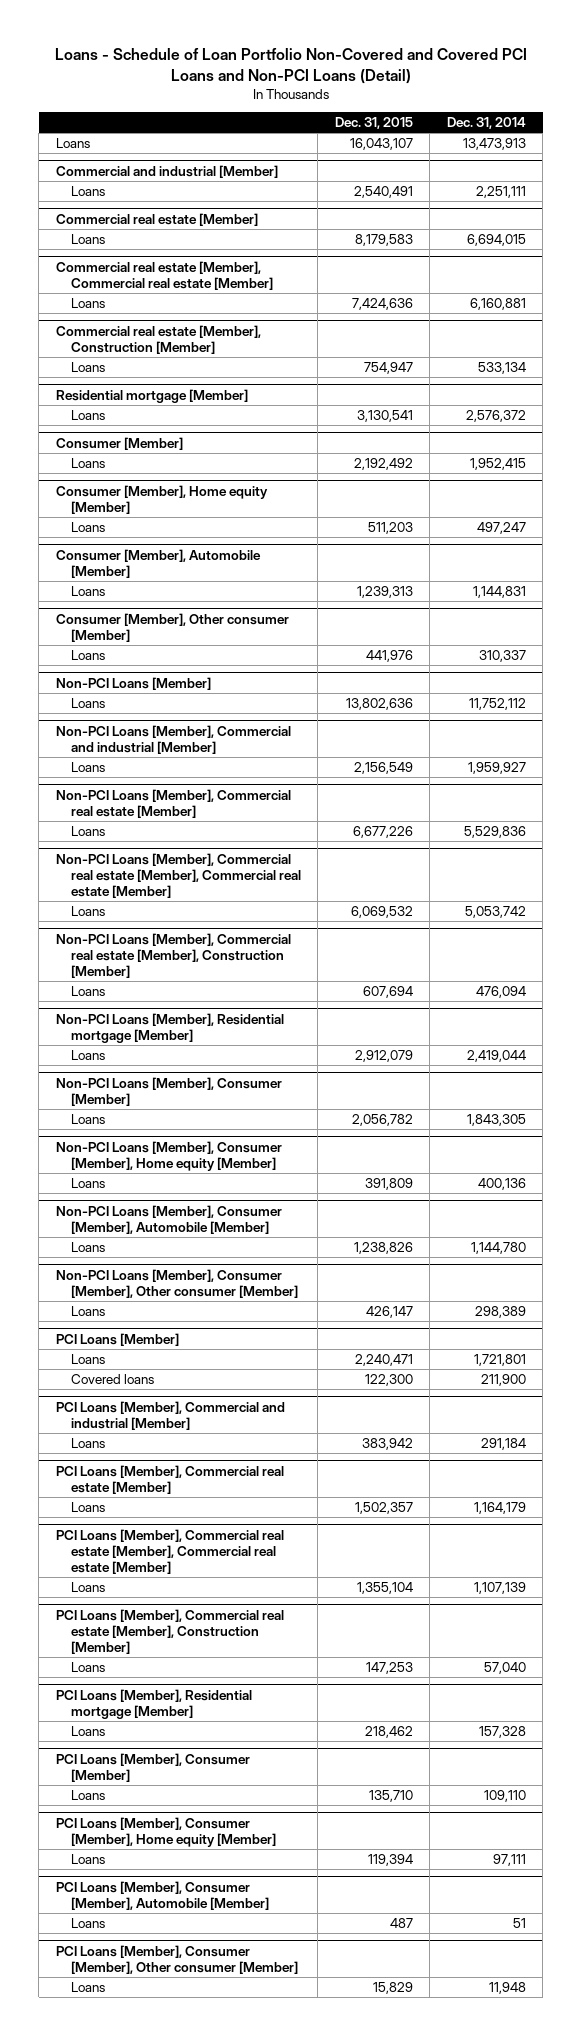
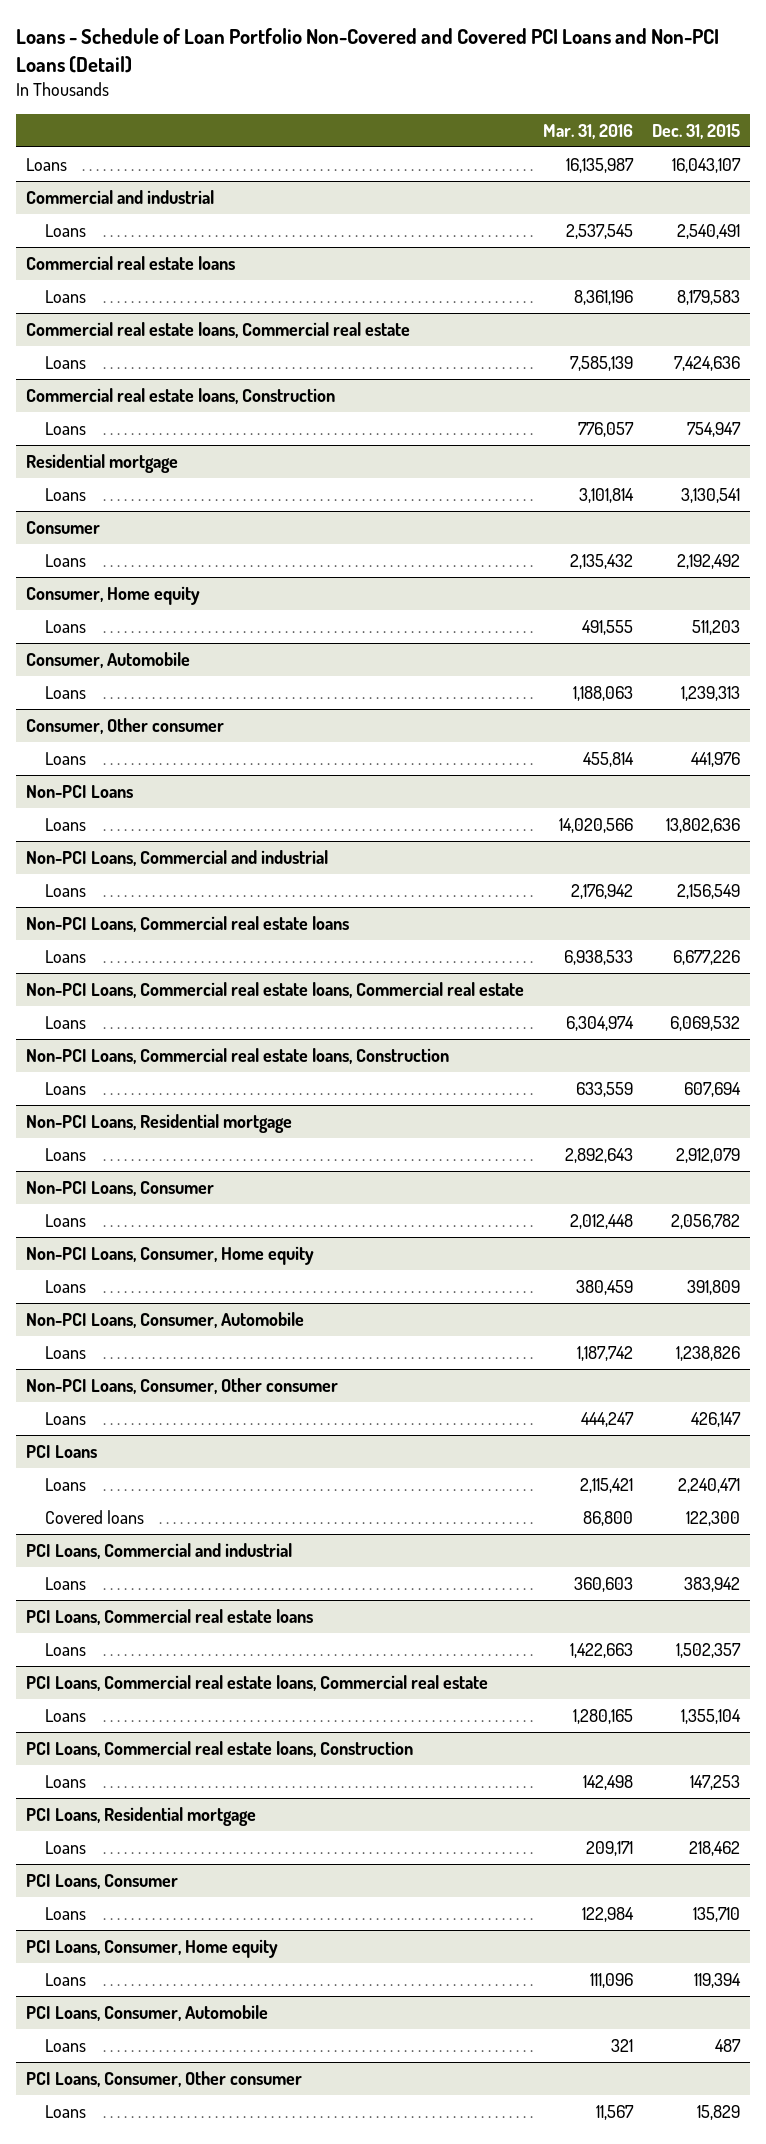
- | Dec. 31, 2015 | Dec. 31, 2014
+ | Mar. 31, 2016 | Dec. 31, 2015
- Commercial and industrial [Member]
+ Commercial and industrial
- Commercial real estate [Member]
+ Commercial real estate loans
- Commercial real estate [Member], Commercial real estate [Member]
+ Commercial real estate loans, Commercial real estate
- Commercial real estate [Member], Construction [Member]
+ Commercial real estate loans, Construction
- Residential mortgage [Member]
+ Residential mortgage
- Consumer [Member]
+ Consumer
- Consumer [Member], Home equity [Member]
+ Consumer, Home equity
- Consumer [Member], Automobile [Member]
+ Consumer, Automobile
- Consumer [Member], Other consumer [Member]
+ Consumer, Other consumer
- Non-PCI Loans [Member]
+ Non-PCI Loans
- Non-PCI Loans [Member], Commercial and industrial [Member]
+ Non-PCI Loans, Commercial and industrial
- Non-PCI Loans [Member], Commercial real estate [Member]
+ Non-PCI Loans, Commercial real estate loans
- Non-PCI Loans [Member], Commercial real estate [Member], Commercial real estate [Member]
+ Non-PCI Loans, Commercial real estate loans, Commercial real estate
- Non-PCI Loans [Member], Commercial real estate [Member], Construction [Member]
+ Non-PCI Loans, Commercial real estate loans, Construction
- Non-PCI Loans [Member], Residential mortgage [Member]
+ Non-PCI Loans, Residential mortgage
- Non-PCI Loans [Member], Consumer [Member]
+ Non-PCI Loans, Consumer
- Non-PCI Loans [Member], Consumer [Member], Home equity [Member]
+ Non-PCI Loans, Consumer, Home equity
- Non-PCI Loans [Member], Consumer [Member], Automobile [Member]
+ Non-PCI Loans, Consumer, Automobile
- Non-PCI Loans [Member], Consumer [Member], Other consumer [Member]
+ Non-PCI Loans, Consumer, Other consumer
- PCI Loans [Member]
+ PCI Loans
- PCI Loans [Member], Commercial and industrial [Member]
+ PCI Loans, Commercial and industrial
- PCI Loans [Member], Commercial real estate [Member]
+ PCI Loans, Commercial real estate loans
- PCI Loans [Member], Commercial real estate [Member], Commercial real estate [Member]
+ PCI Loans, Commercial real estate loans, Commercial real estate
- PCI Loans [Member], Commercial real estate [Member], Construction [Member]
+ PCI Loans, Commercial real estate loans, Construction
- PCI Loans [Member], Residential mortgage [Member]
+ PCI Loans, Residential mortgage
- PCI Loans [Member], Consumer [Member]
+ PCI Loans, Consumer
- PCI Loans [Member], Consumer [Member], Home equity [Member]
+ PCI Loans, Consumer, Home equity
- PCI Loans [Member], Consumer [Member], Automobile [Member]
+ PCI Loans, Consumer, Automobile
- PCI Loans [Member], Consumer [Member], Other consumer [Member]
+ PCI Loans, Consumer, Other consumer

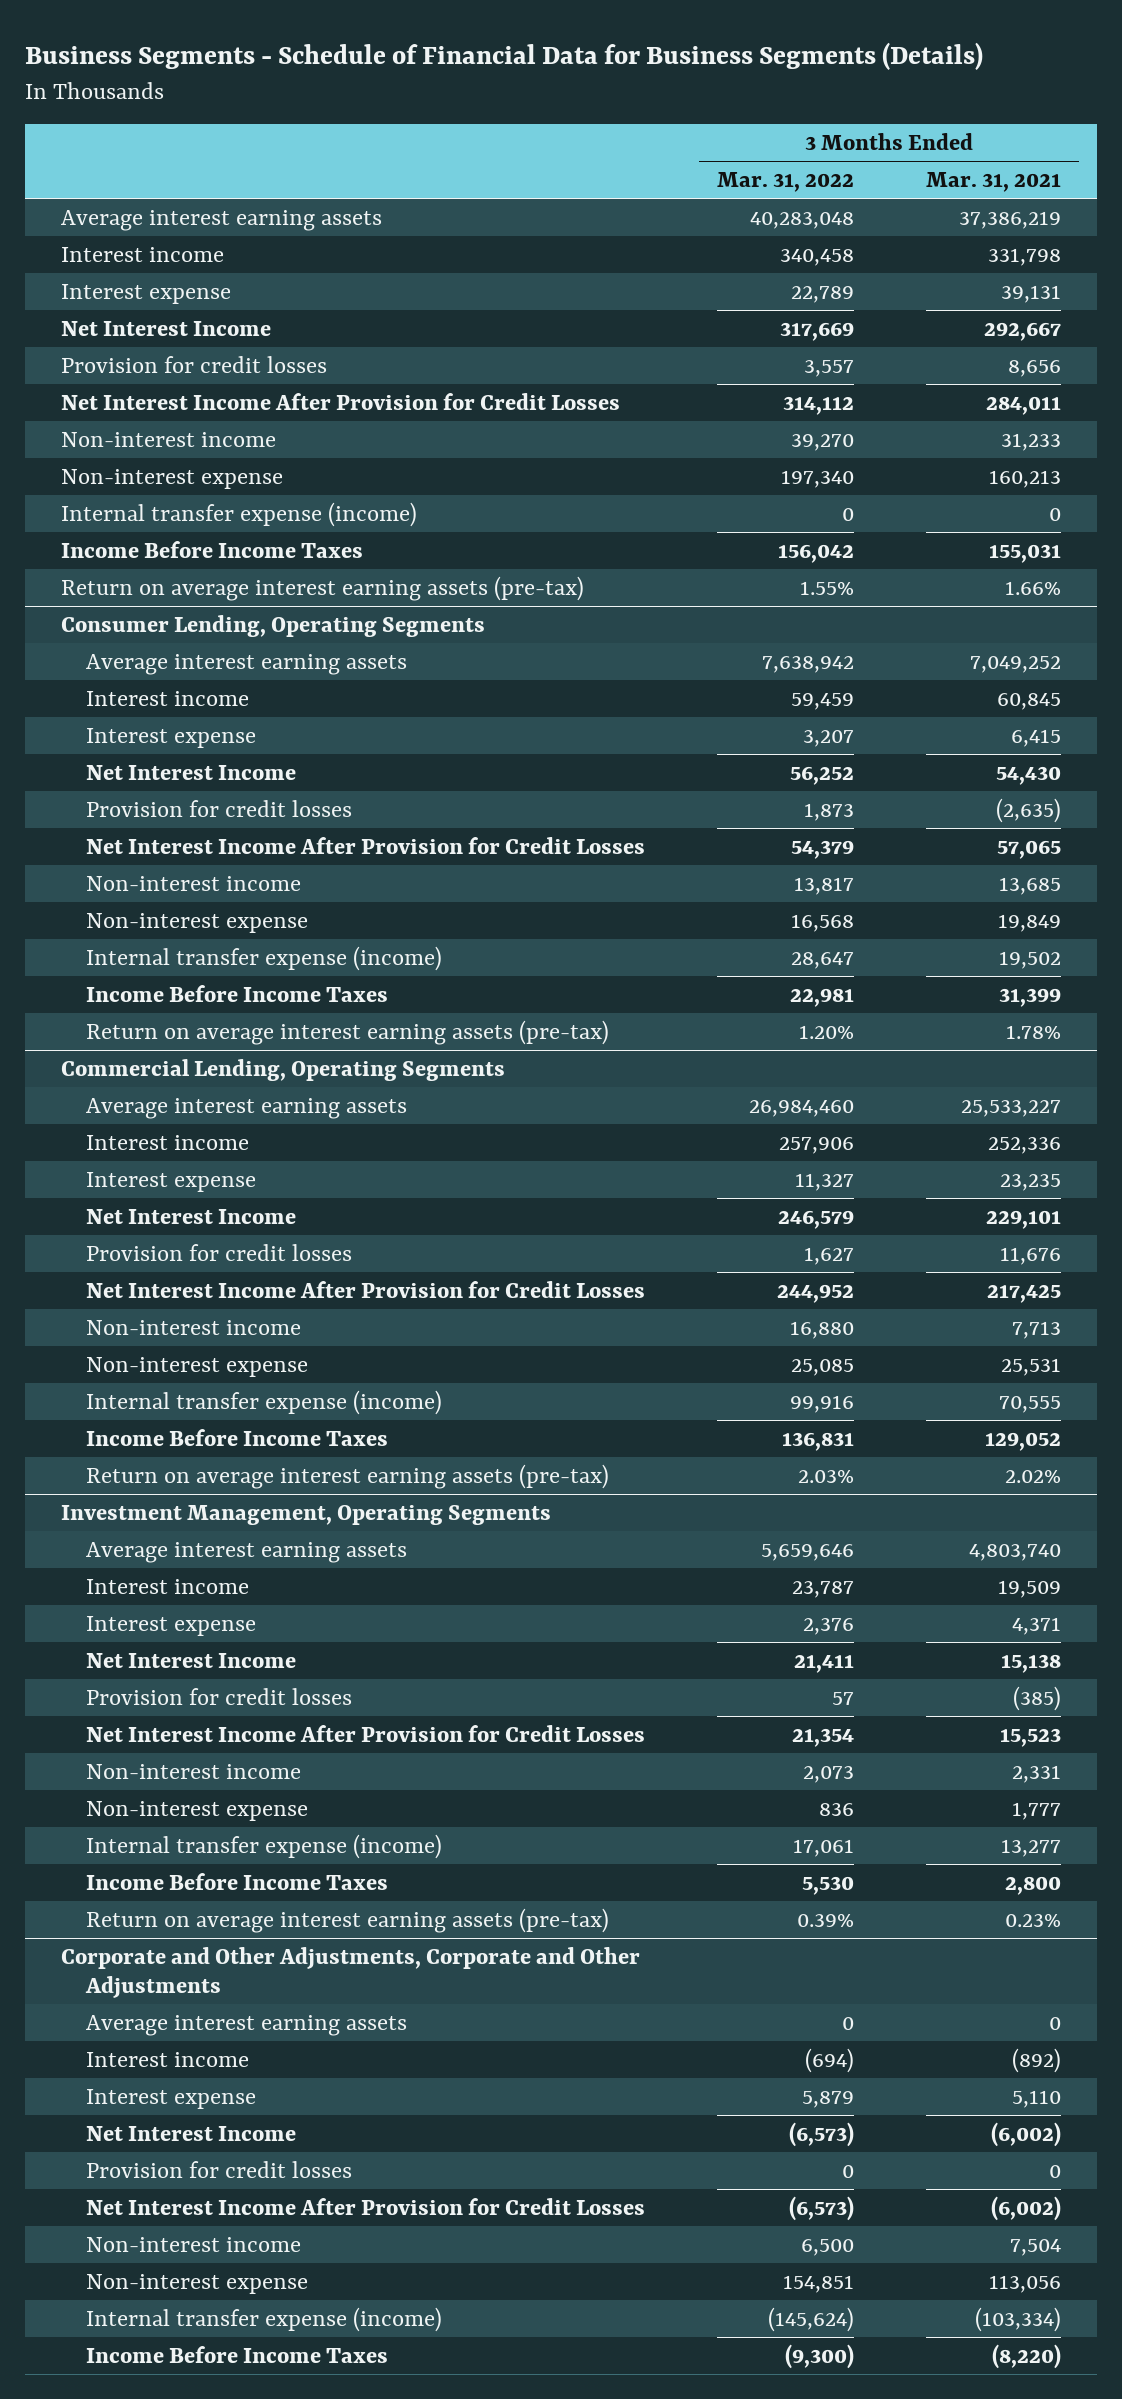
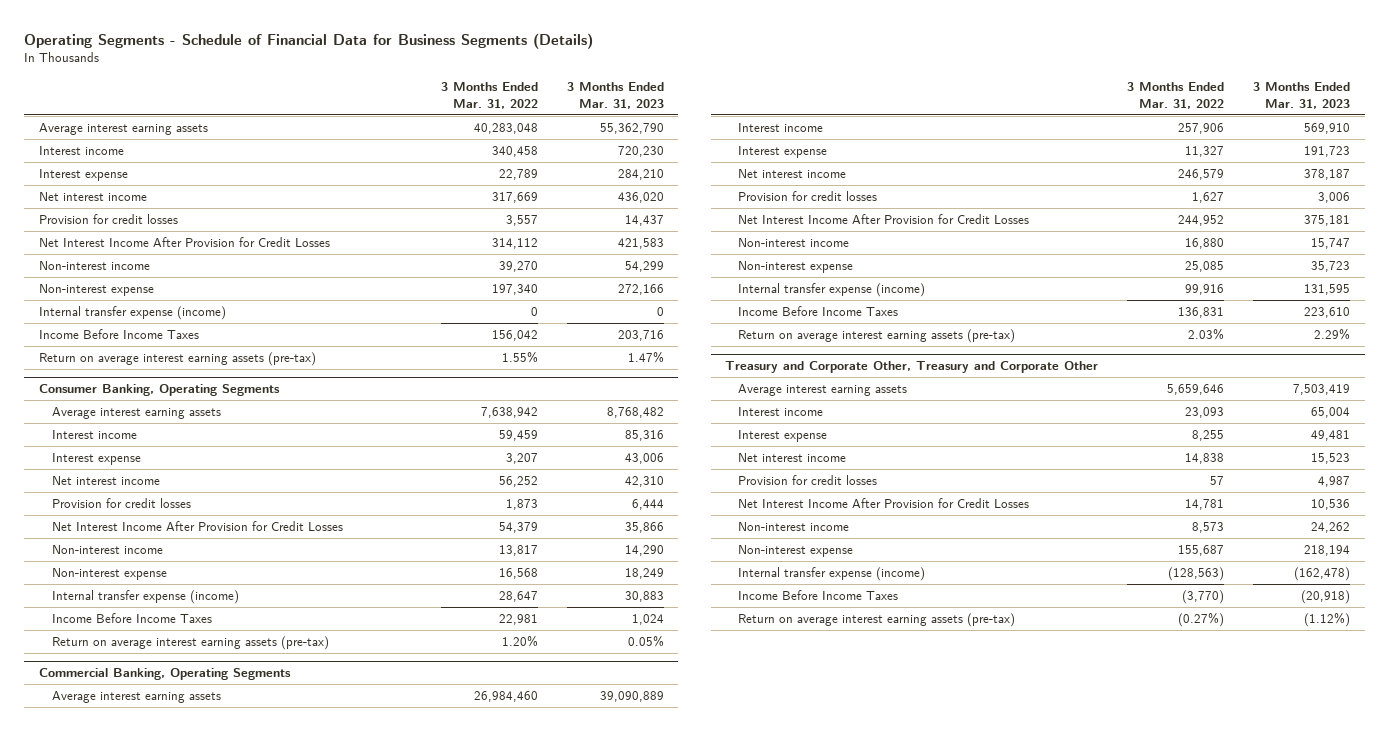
- Business Segments - Schedule of Financial Data for Business Segments (Details)
+ Operating Segments - Schedule of Financial Data for Business Segments (Details)
- | 3 Months Ended Mar. 31, 2022 | 3 Months Ended Mar. 31, 2021
+ | 3 Months Ended Mar. 31, 2022 | 3 Months Ended Mar. 31, 2023
- Net Interest Income | 317,669 | 292,667
+ Net interest income | 317,669 | 436,020
- Consumer Lending, Operating Segments
+ Consumer Banking, Operating Segments
- Net Interest Income | 56,252 | 54,430
+ Net interest income | 56,252 | 42,310
- Commercial Lending, Operating Segments
+ Commercial Banking, Operating Segments
- Net Interest Income | 246,579 | 229,101
+ Net interest income | 246,579 | 378,187
- Investment Management, Operating Segments
+ Treasury and Corporate Other, Treasury and Corporate Other
- Interest income | 23,787 | 19,509
- Interest expense | 2,376 | 4,371
- Net Interest Income | 21,411 | 15,138
+ Interest income | 23,093 | 65,004
+ Interest expense | 8,255 | 49,481
+ Net interest income | 14,838 | 15,523
- Net Interest Income After Provision for Credit Losses | 21,354 | 15,523
- Non-interest income | 2,073 | 2,331
- Non-interest expense | 836 | 1,777
- Internal transfer expense (income) | 17,061 | 13,277
- Income Before Income Taxes | 5,530 | 2,800
- Return on average interest earning assets (pre-tax) | 0.39% | 0.23%
- Corporate and Other Adjustments, Corporate and Other Adjustments
- Average interest earning assets | 0 | 0
- Interest income | (694) | (892)
- Interest expense | 5,879 | 5,110
- Net Interest Income | (6,573) | (6,002)
- Provision for credit losses | 0 | 0
- Net Interest Income After Provision for Credit Losses | (6,573) | (6,002)
- Non-interest income | 6,500 | 7,504
- Non-interest expense | 154,851 | 113,056
- Internal transfer expense (income) | (145,624) | (103,334)
- Income Before Income Taxes | (9,300) | (8,220)
+ Net Interest Income After Provision for Credit Losses | 14,781 | 10,536
+ Non-interest income | 8,573 | 24,262
+ Non-interest expense | 155,687 | 218,194
+ Internal transfer expense (income) | (128,563) | (162,478)
+ Income Before Income Taxes | (3,770) | (20,918)
+ Return on average interest earning assets (pre-tax) | (0.27%) | (1.12%)

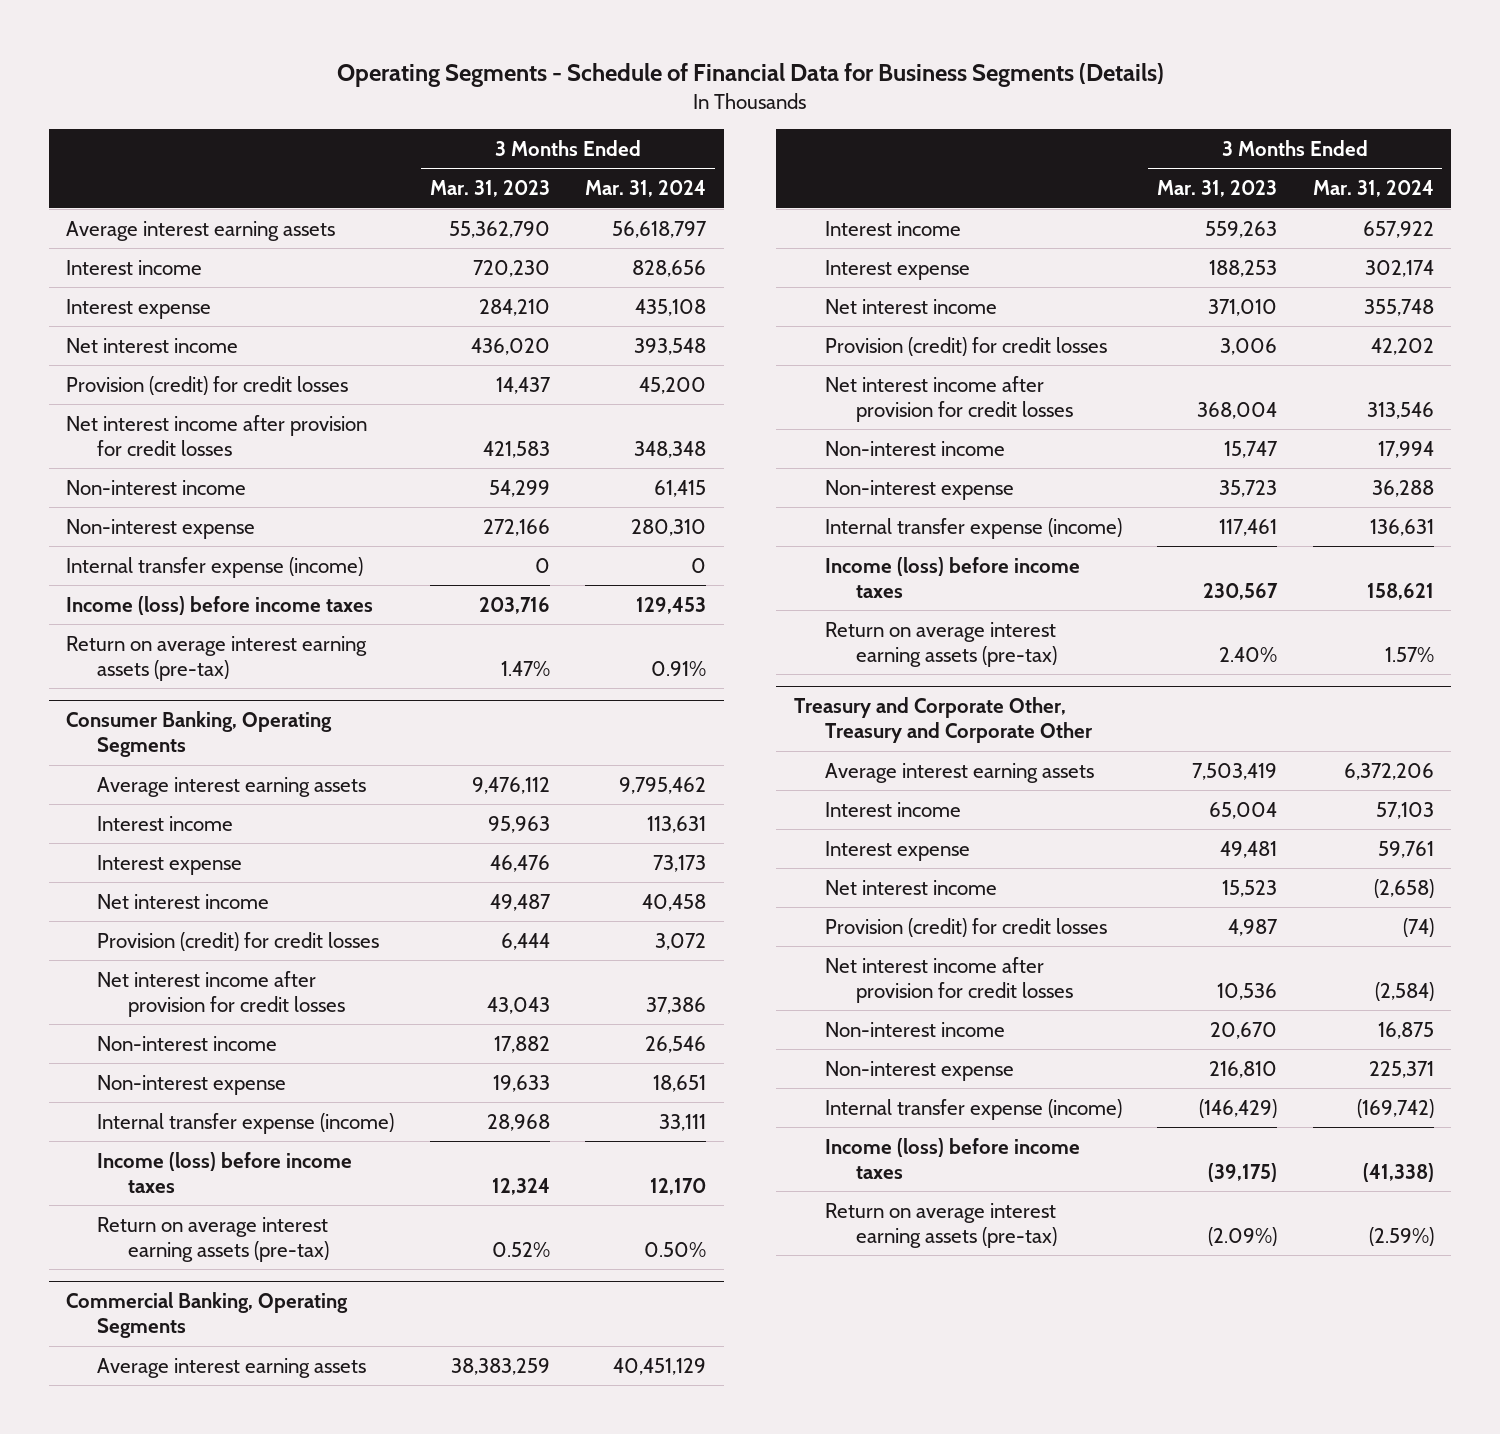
- | 3 Months Ended Mar. 31, 2022 | 3 Months Ended Mar. 31, 2023
+ | 3 Months Ended Mar. 31, 2023 | 3 Months Ended Mar. 31, 2024
- Provision for credit losses | 3,557 | 14,437
- Net Interest Income After Provision for Credit Losses | 314,112 | 421,583
+ Provision (credit) for credit losses | 14,437 | 45,200
+ Net interest income after provision for credit losses | 421,583 | 348,348
- Income Before Income Taxes | 156,042 | 203,716
+ Income (loss) before income taxes | 203,716 | 129,453
@ Consumer Banking, Operating Segments
- Average interest earning assets | 7,638,942 | 8,768,482
- Interest income | 59,459 | 85,316
- Interest expense | 3,207 | 43,006
- Net interest income | 56,252 | 42,310
- Provision for credit losses | 1,873 | 6,444
- Net Interest Income After Provision for Credit Losses | 54,379 | 35,866
- Non-interest income | 13,817 | 14,290
- Non-interest expense | 16,568 | 18,249
- Internal transfer expense (income) | 28,647 | 30,883
- Income Before Income Taxes | 22,981 | 1,024
- Return on average interest earning assets (pre-tax) | 1.20% | 0.05%
+ Average interest earning assets | 9,476,112 | 9,795,462
+ Interest income | 95,963 | 113,631
+ Interest expense | 46,476 | 73,173
+ Net interest income | 49,487 | 40,458
+ Provision (credit) for credit losses | 6,444 | 3,072
+ Net interest income after provision for credit losses | 43,043 | 37,386
+ Non-interest income | 17,882 | 26,546
+ Non-interest expense | 19,633 | 18,651
+ Internal transfer expense (income) | 28,968 | 33,111
+ Income (loss) before income taxes | 12,324 | 12,170
+ Return on average interest earning assets (pre-tax) | 0.52% | 0.50%
@ Commercial Banking, Operating Segments
- Average interest earning assets | 26,984,460 | 39,090,889
- Interest income | 257,906 | 569,910
- Interest expense | 11,327 | 191,723
- Net interest income | 246,579 | 378,187
- Provision for credit losses | 1,627 | 3,006
- Net Interest Income After Provision for Credit Losses | 244,952 | 375,181
+ Average interest earning assets | 38,383,259 | 40,451,129
+ Interest income | 559,263 | 657,922
+ Interest expense | 188,253 | 302,174
+ Net interest income | 371,010 | 355,748
+ Provision (credit) for credit losses | 3,006 | 42,202
+ Net interest income after provision for credit losses | 368,004 | 313,546
- Internal transfer expense (income) | 99,916 | 131,595
- Income Before Income Taxes | 136,831 | 223,610
- Return on average interest earning assets (pre-tax) | 2.03% | 2.29%
+ Internal transfer expense (income) | 117,461 | 136,631
+ Income (loss) before income taxes | 230,567 | 158,621
+ Return on average interest earning assets (pre-tax) | 2.40% | 1.57%
@ Treasury and Corporate Other, Treasury and Corporate Other
- Provision for credit losses | 57 | 4,987
- Net Interest Income After Provision for Credit Losses | 14,781 | 10,536
- Non-interest income | 8,573 | 24,262
- Non-interest expense | 155,687 | 218,194
- Internal transfer expense (income) | (128,563) | (162,478)
- Income Before Income Taxes | (3,770) | (20,918)
- Return on average interest earning assets (pre-tax) | (0.27%) | (1.12%)
+ Provision (credit) for credit losses | 4,987 | (74)
+ Net interest income after provision for credit losses | 10,536 | (2,584)
+ Non-interest income | 20,670 | 16,875
+ Non-interest expense | 216,810 | 225,371
+ Internal transfer expense (income) | (146,429) | (169,742)
+ Income (loss) before income taxes | (39,175) | (41,338)
+ Return on average interest earning assets (pre-tax) | (2.09%) | (2.59%)

